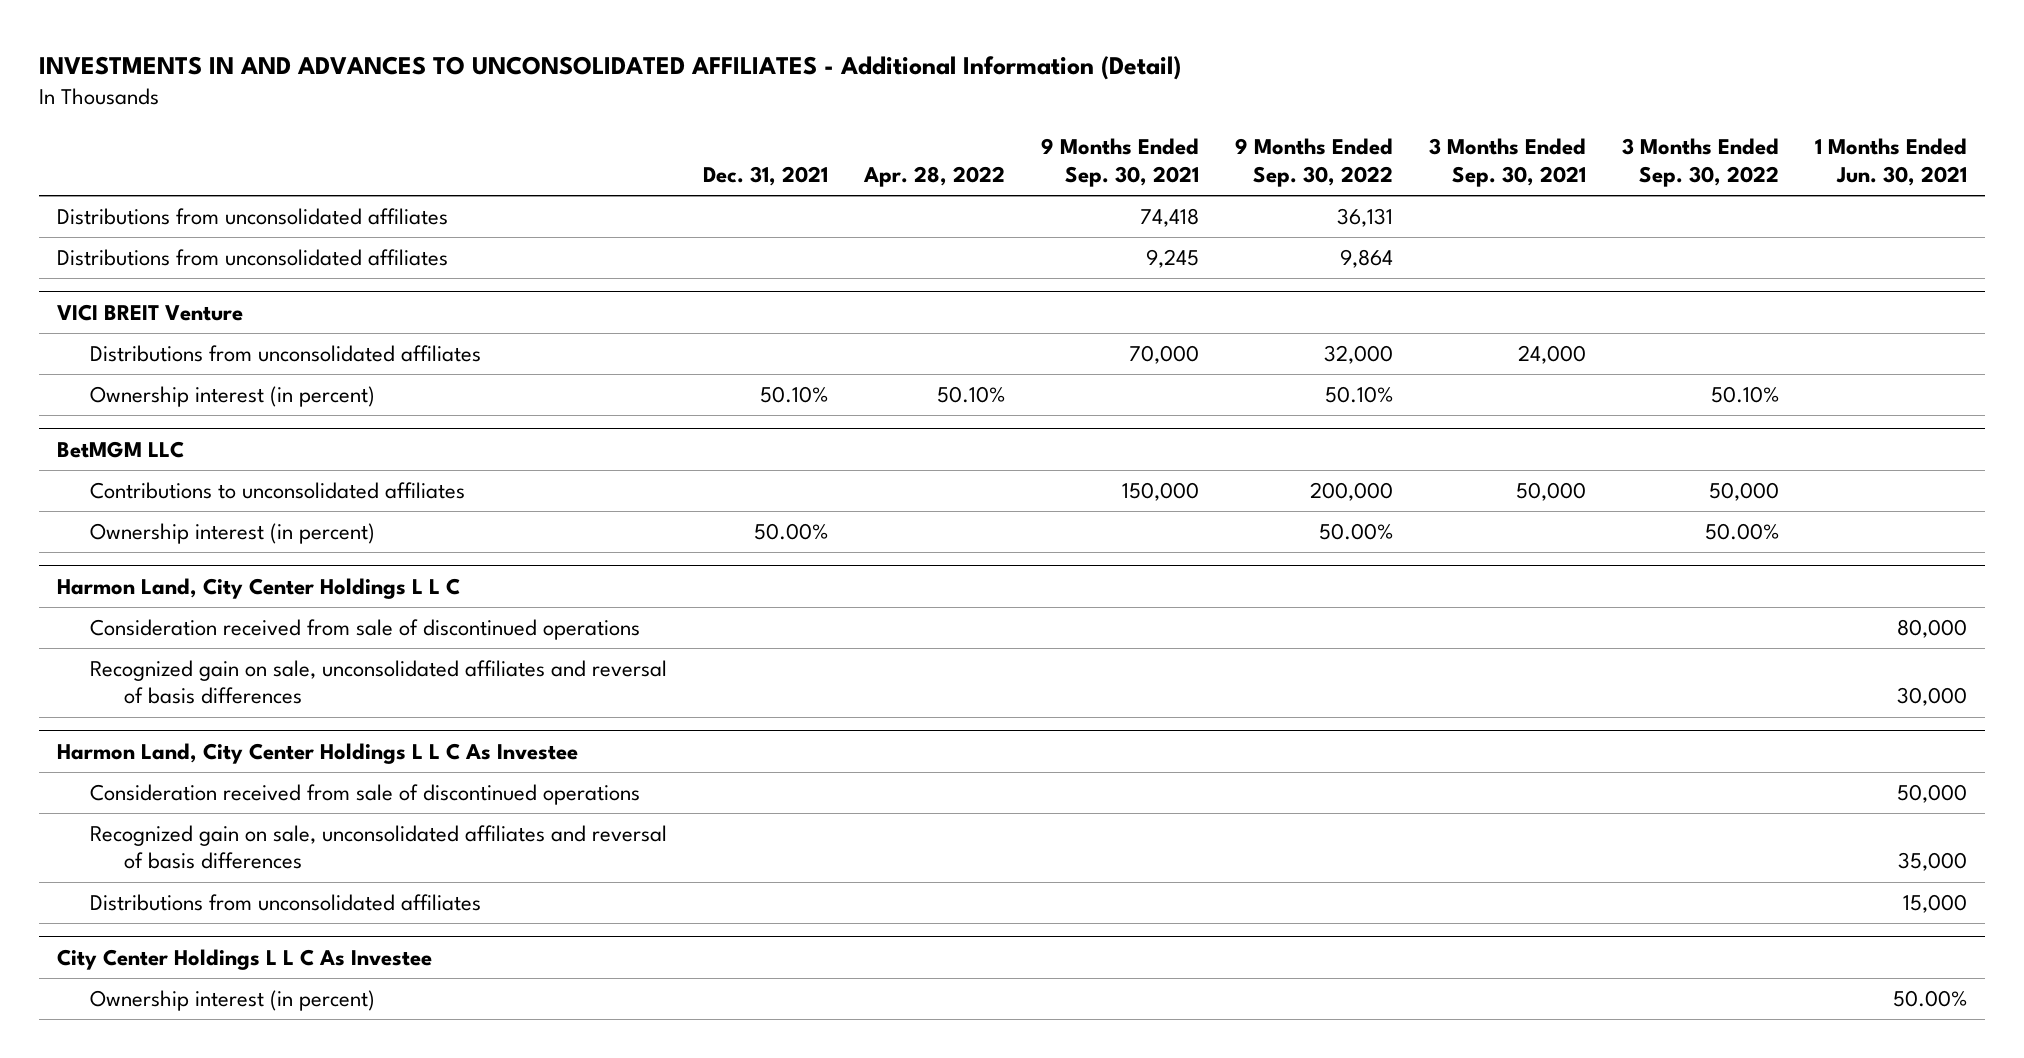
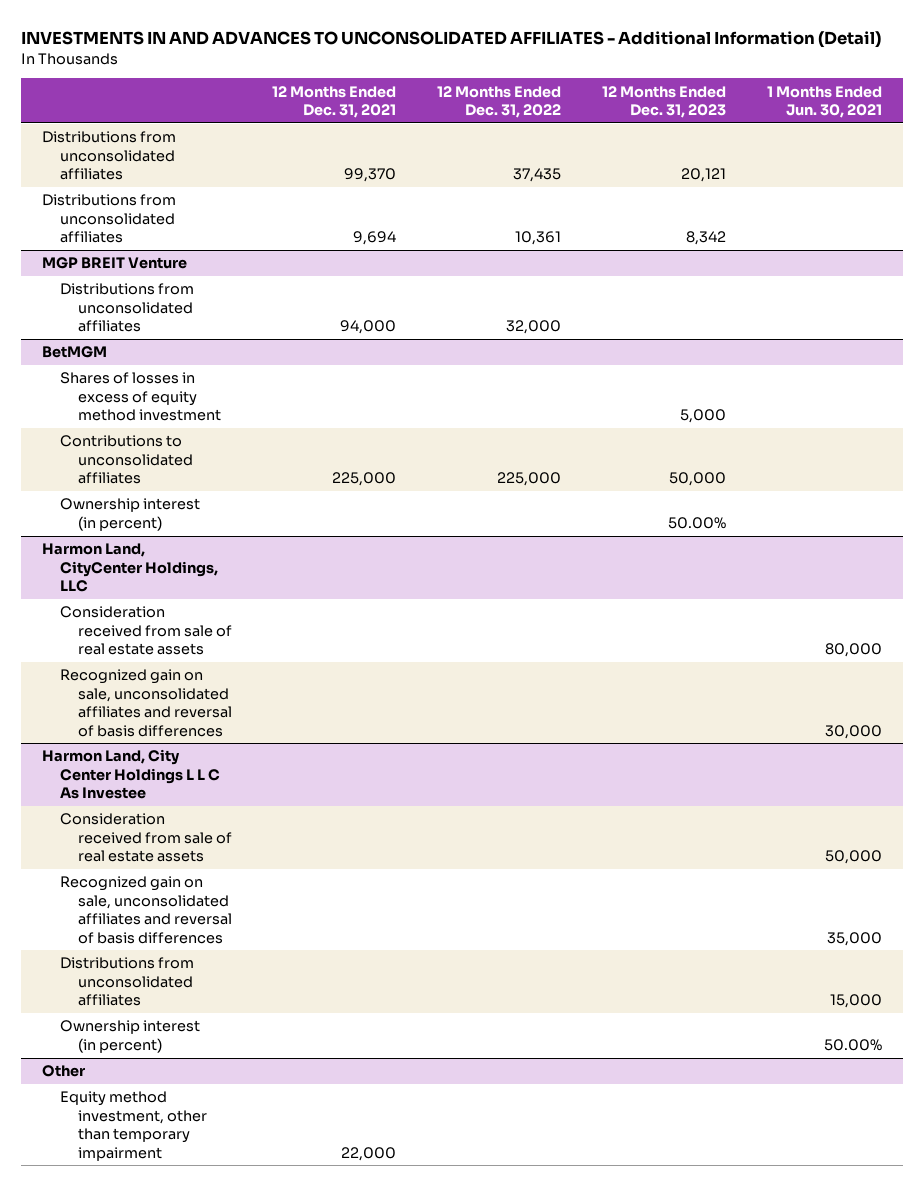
- | Dec. 31, 2021 | Apr. 28, 2022 | 9 Months Ended Sep. 30, 2021 | 9 Months Ended Sep. 30, 2022 | 3 Months Ended Sep. 30, 2021 | 3 Months Ended Sep. 30, 2022 | 1 Months Ended Jun. 30, 2021
+ | 12 Months Ended Dec. 31, 2021 | 12 Months Ended Dec. 31, 2022 | 12 Months Ended Dec. 31, 2023 | 1 Months Ended Jun. 30, 2021
- VICI BREIT Venture
- Distributions from unconsolidated affiliates | | | 70,000 | 32,000 | 24,000 | |
- Ownership interest (in percent) | 50.10% | 50.10% | | 50.10% | | 50.10% |
- BetMGM LLC
+ MGP BREIT Venture
+ Distributions from unconsolidated affiliates | 94,000 | 32,000 | |
+ BetMGM
+ Shares of losses in excess of equity method investment | | | 5,000 |
- Harmon Land, City Center Holdings L L C
- Consideration received from sale of discontinued operations | | | | | | | 80,000
+ Harmon Land, CityCenter Holdings, LLC
+ Consideration received from sale of real estate assets | | | | 80,000
@ Harmon Land, City Center Holdings L L C As Investee
- Consideration received from sale of discontinued operations | | | | | | | 50,000
+ Consideration received from sale of real estate assets | | | | 50,000
- City Center Holdings L L C As Investee
- Ownership interest (in percent) | | | | | | | 50.00%
@ Harmon Land, City Center Holdings L L C As Investee
+ Ownership interest (in percent) | | | | 50.00%
+ Other
+ Equity method investment, other than temporary impairment | 22,000 | | |

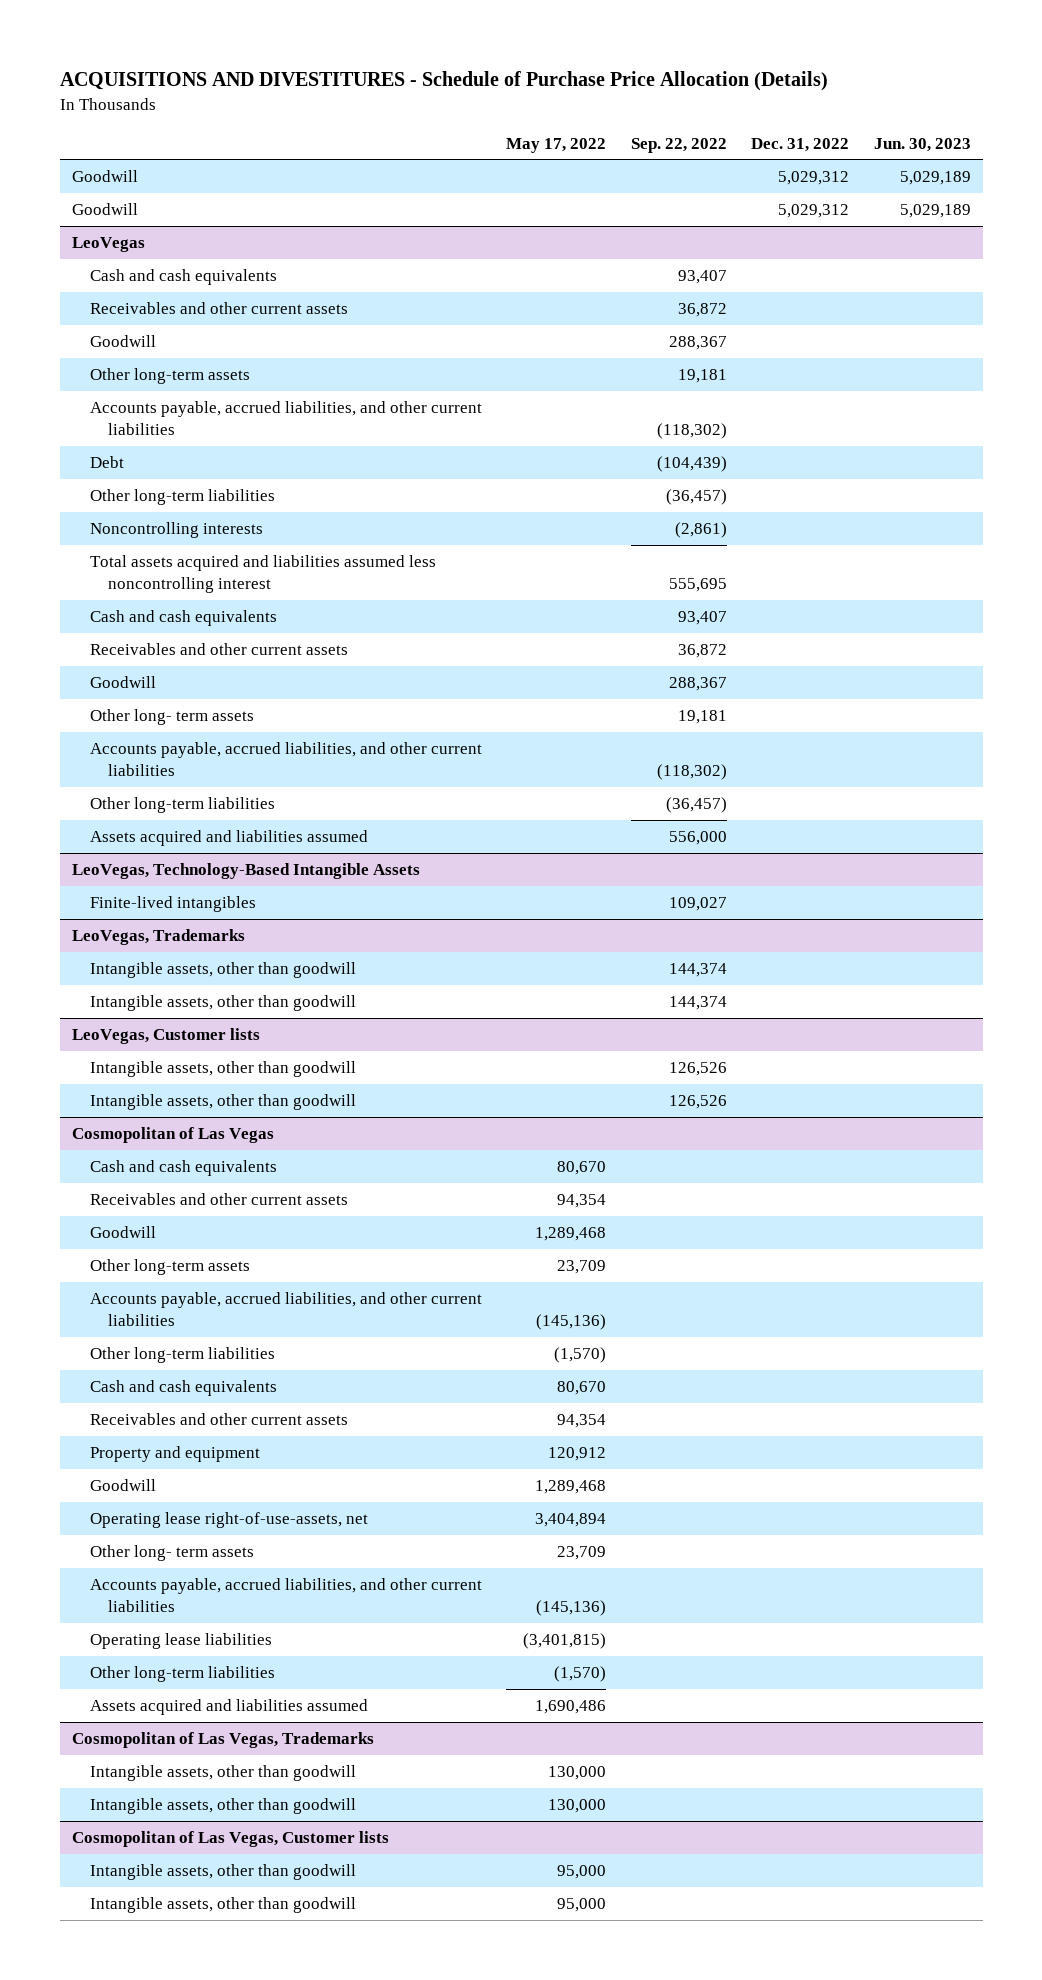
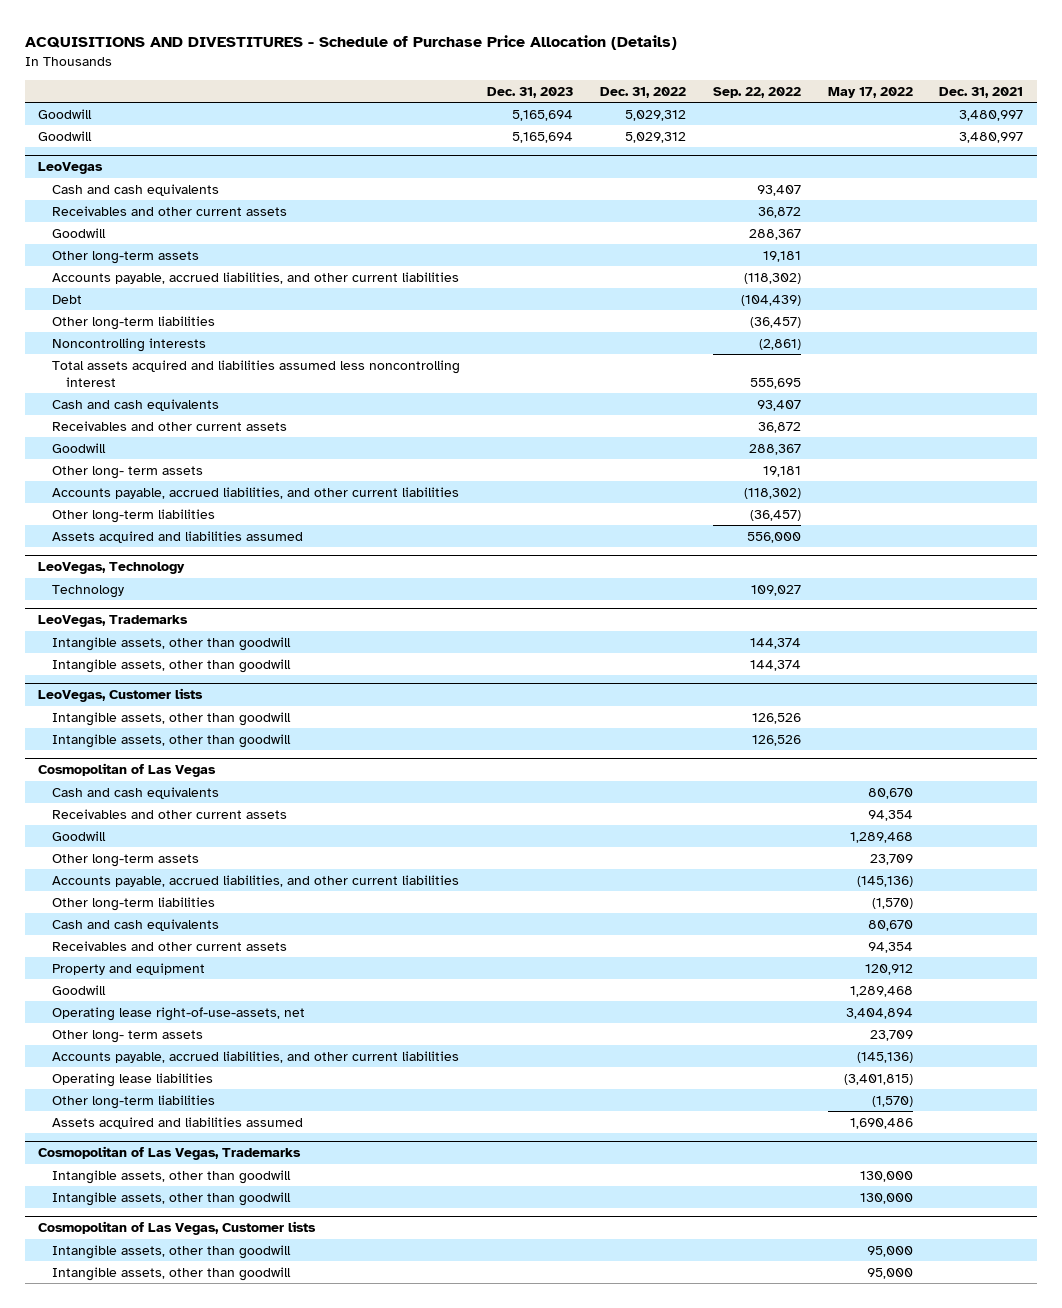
- | May 17, 2022 | Sep. 22, 2022 | Dec. 31, 2022 | Jun. 30, 2023
+ | Dec. 31, 2023 | Dec. 31, 2022 | Sep. 22, 2022 | May 17, 2022 | Dec. 31, 2021
- LeoVegas, Technology-Based Intangible Assets
- Finite-lived intangibles | | 109,027 | |
+ LeoVegas, Technology
+ Technology | | | 109,027 | |

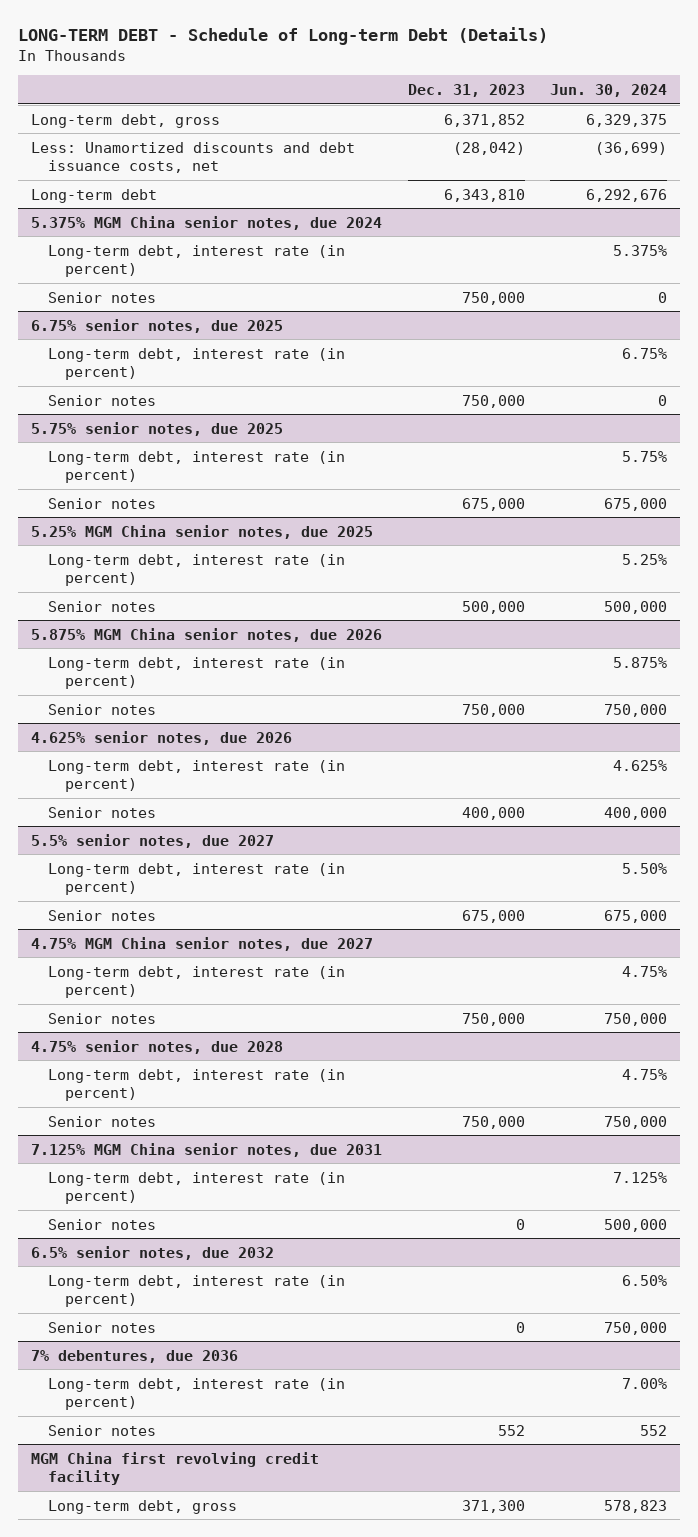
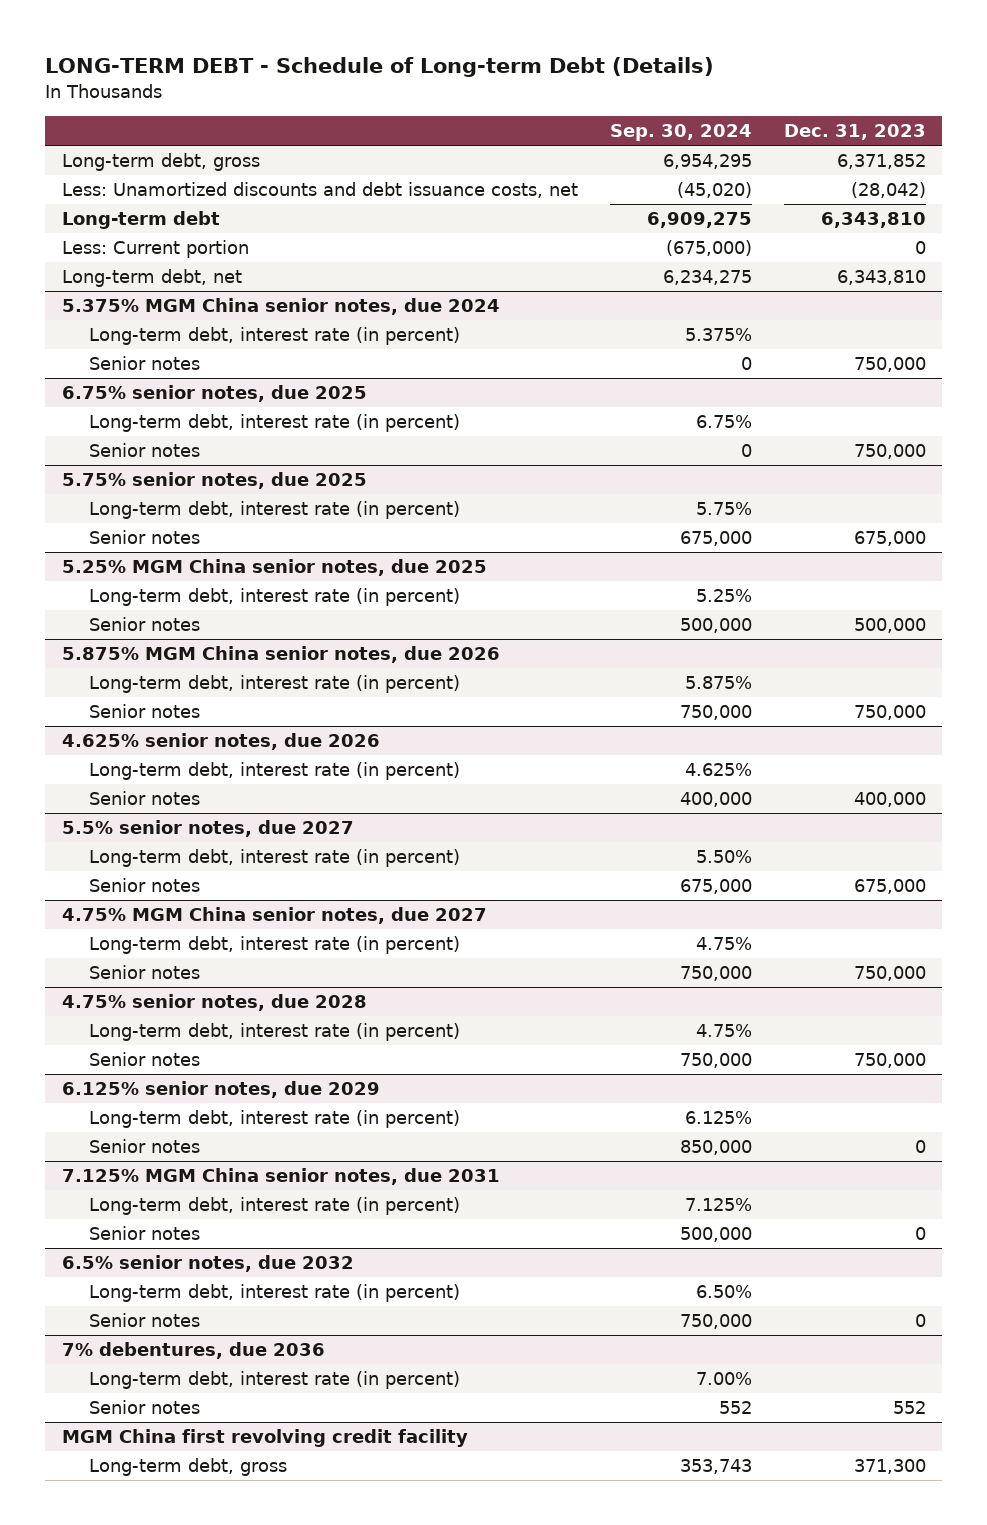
- | Dec. 31, 2023 | Jun. 30, 2024
+ | Sep. 30, 2024 | Dec. 31, 2023
+ Less: Current portion | (675,000) | 0
+ Long-term debt, net | 6,234,275 | 6,343,810
+ 6.125% senior notes, due 2029
+ Long-term debt, interest rate (in percent) | 6.125% |
+ Senior notes | 850,000 | 0

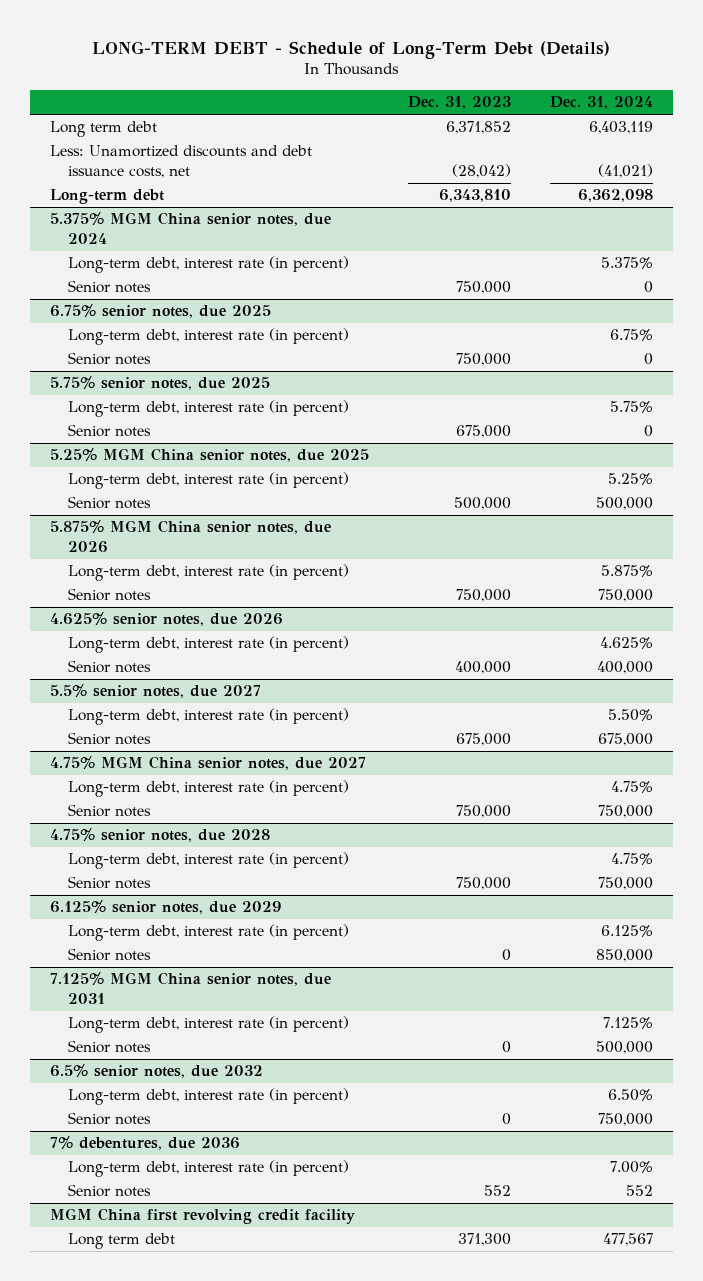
- LONG-TERM DEBT - Schedule of Long-term Debt (Details)
+ LONG-TERM DEBT - Schedule of Long-Term Debt (Details)
- | Sep. 30, 2024 | Dec. 31, 2023
+ | Dec. 31, 2023 | Dec. 31, 2024
- Long-term debt, gross | 6,954,295 | 6,371,852
+ Long term debt | 6,371,852 | 6,403,119
- Less: Current portion | (675,000) | 0
- Long-term debt, net | 6,234,275 | 6,343,810
@ MGM China first revolving credit facility
- Long-term debt, gross | 353,743 | 371,300
+ Long term debt | 371,300 | 477,567

